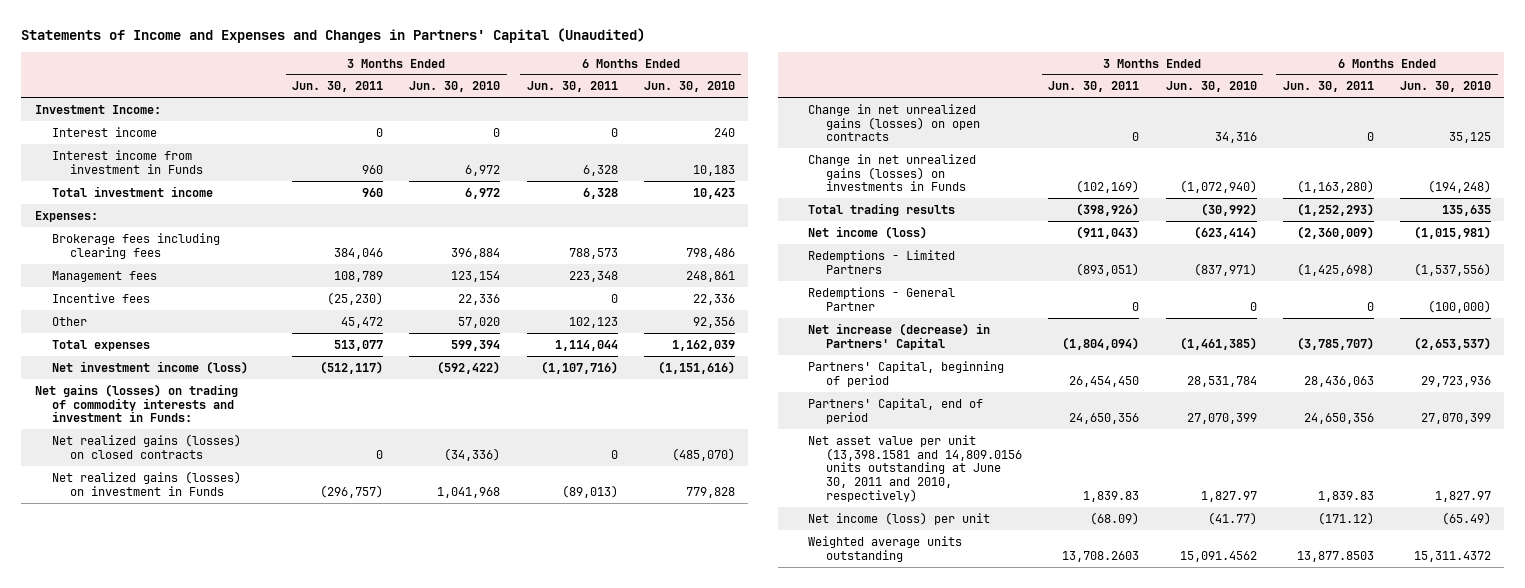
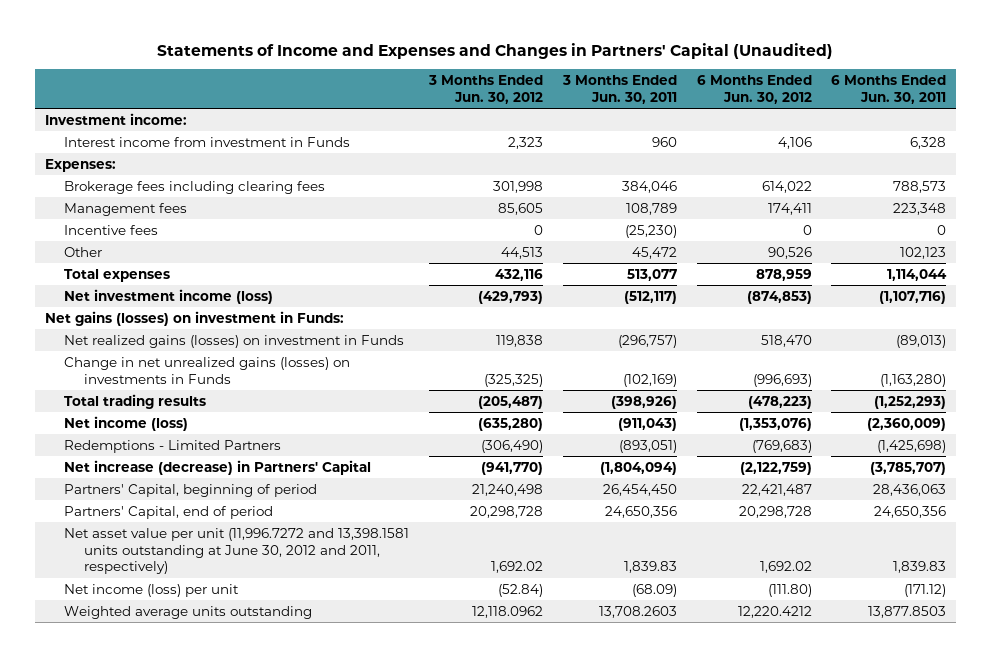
- | 3 Months Ended Jun. 30, 2011 | 3 Months Ended Jun. 30, 2010 | 6 Months Ended Jun. 30, 2011 | 6 Months Ended Jun. 30, 2010
+ | 3 Months Ended Jun. 30, 2012 | 3 Months Ended Jun. 30, 2011 | 6 Months Ended Jun. 30, 2012 | 6 Months Ended Jun. 30, 2011
- Investment Income:
- Interest income | 0 | 0 | 0 | 240
+ Investment income:
- Total investment income | 960 | 6,972 | 6,328 | 10,423
- Net gains (losses) on trading of commodity interests and investment in Funds:
- Net realized gains (losses) on closed contracts | 0 | (34,336) | 0 | (485,070)
+ Net gains (losses) on investment in Funds:
- Change in net unrealized gains (losses) on open contracts | 0 | 34,316 | 0 | 35,125
- Redemptions - General Partner | 0 | 0 | 0 | (100,000)
- Net asset value per unit (13,398.1581 and 14,809.0156 units outstanding at June 30, 2011 and 2010, respectively) | 1,839.83 | 1,827.97 | 1,839.83 | 1,827.97
+ Net asset value per unit (11,996.7272 and 13,398.1581 units outstanding at June 30, 2012 and 2011, respectively) | 1,692.02 | 1,839.83 | 1,692.02 | 1,839.83

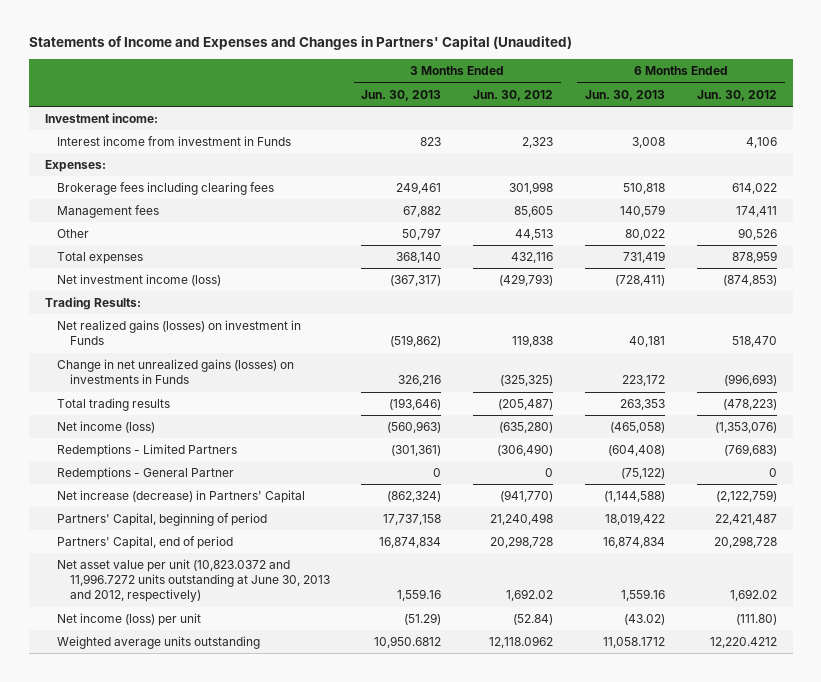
- | 3 Months Ended Jun. 30, 2012 | 3 Months Ended Jun. 30, 2011 | 6 Months Ended Jun. 30, 2012 | 6 Months Ended Jun. 30, 2011
+ | 3 Months Ended Jun. 30, 2013 | 3 Months Ended Jun. 30, 2012 | 6 Months Ended Jun. 30, 2013 | 6 Months Ended Jun. 30, 2012
- Incentive fees | 0 | (25,230) | 0 | 0
- Net gains (losses) on investment in Funds:
+ Trading Results:
+ Redemptions - General Partner | 0 | 0 | (75,122) | 0
- Net asset value per unit (11,996.7272 and 13,398.1581 units outstanding at June 30, 2012 and 2011, respectively) | 1,692.02 | 1,839.83 | 1,692.02 | 1,839.83
+ Net asset value per unit (10,823.0372 and 11,996.7272 units outstanding at June 30, 2013 and 2012, respectively) | 1,559.16 | 1,692.02 | 1,559.16 | 1,692.02

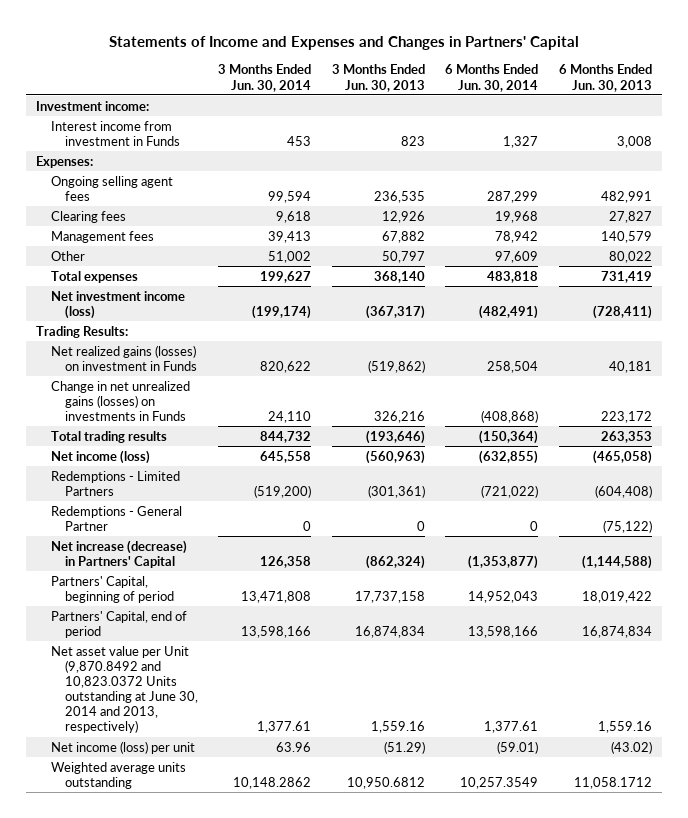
- Statements of Income and Expenses and Changes in Partners' Capital (Unaudited)
+ Statements of Income and Expenses and Changes in Partners' Capital
- | 3 Months Ended Jun. 30, 2013 | 3 Months Ended Jun. 30, 2012 | 6 Months Ended Jun. 30, 2013 | 6 Months Ended Jun. 30, 2012
+ | 3 Months Ended Jun. 30, 2014 | 3 Months Ended Jun. 30, 2013 | 6 Months Ended Jun. 30, 2014 | 6 Months Ended Jun. 30, 2013
- Brokerage fees including clearing fees | 249,461 | 301,998 | 510,818 | 614,022
+ Ongoing selling agent fees | 99,594 | 236,535 | 287,299 | 482,991
+ Clearing fees | 9,618 | 12,926 | 19,968 | 27,827
- Net asset value per unit (10,823.0372 and 11,996.7272 units outstanding at June 30, 2013 and 2012, respectively) | 1,559.16 | 1,692.02 | 1,559.16 | 1,692.02
+ Net asset value per Unit (9,870.8492 and 10,823.0372 Units outstanding at June 30, 2014 and 2013, respectively) | 1,377.61 | 1,559.16 | 1,377.61 | 1,559.16

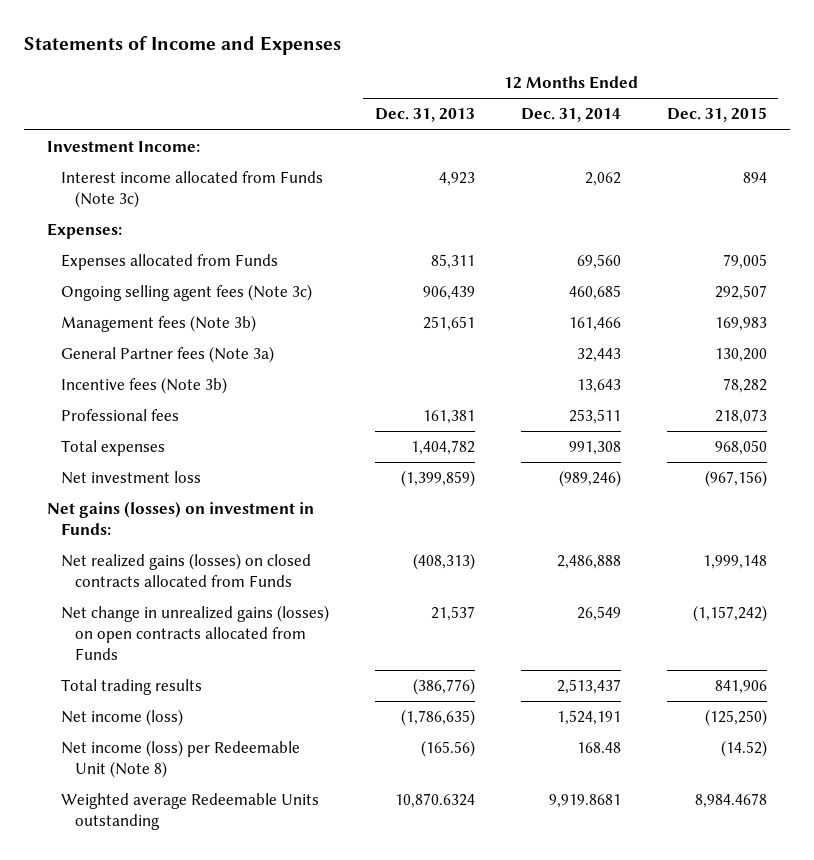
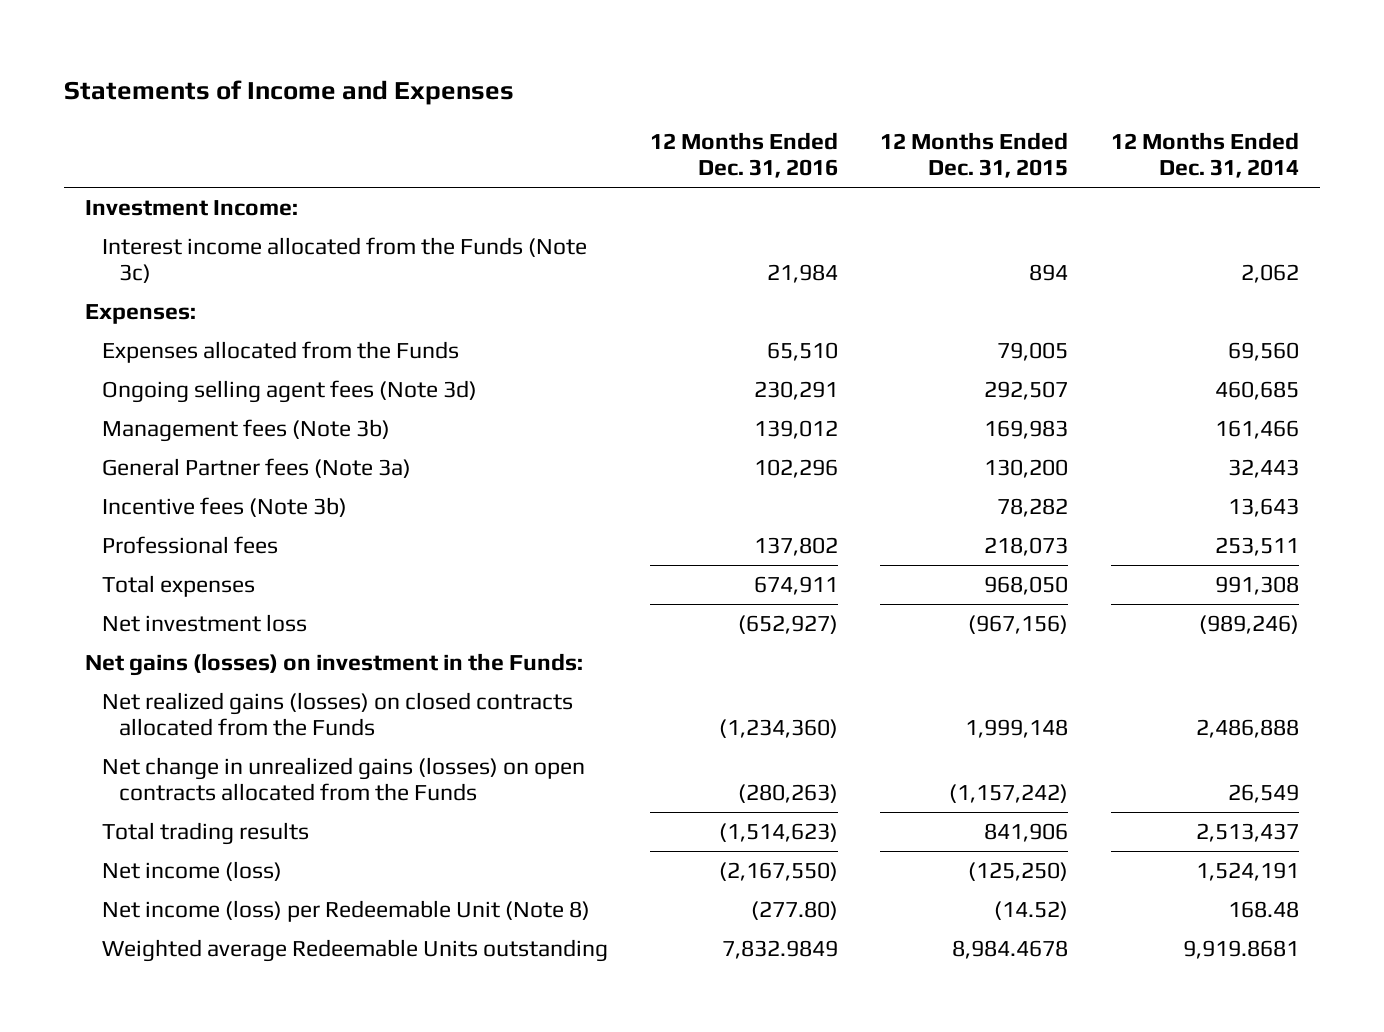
- | 12 Months Ended Dec. 31, 2013 | 12 Months Ended Dec. 31, 2014 | 12 Months Ended Dec. 31, 2015
+ | 12 Months Ended Dec. 31, 2016 | 12 Months Ended Dec. 31, 2015 | 12 Months Ended Dec. 31, 2014
- Interest income allocated from Funds (Note 3c) | 4,923 | 2,062 | 894
+ Interest income allocated from the Funds (Note 3c) | 21,984 | 894 | 2,062
- Expenses allocated from Funds | 85,311 | 69,560 | 79,005
- Ongoing selling agent fees (Note 3c) | 906,439 | 460,685 | 292,507
+ Expenses allocated from the Funds | 65,510 | 79,005 | 69,560
+ Ongoing selling agent fees (Note 3d) | 230,291 | 292,507 | 460,685
- Net gains (losses) on investment in Funds:
- Net realized gains (losses) on closed contracts allocated from Funds | (408,313) | 2,486,888 | 1,999,148
- Net change in unrealized gains (losses) on open contracts allocated from Funds | 21,537 | 26,549 | (1,157,242)
+ Net gains (losses) on investment in the Funds:
+ Net realized gains (losses) on closed contracts allocated from the Funds | (1,234,360) | 1,999,148 | 2,486,888
+ Net change in unrealized gains (losses) on open contracts allocated from the Funds | (280,263) | (1,157,242) | 26,549

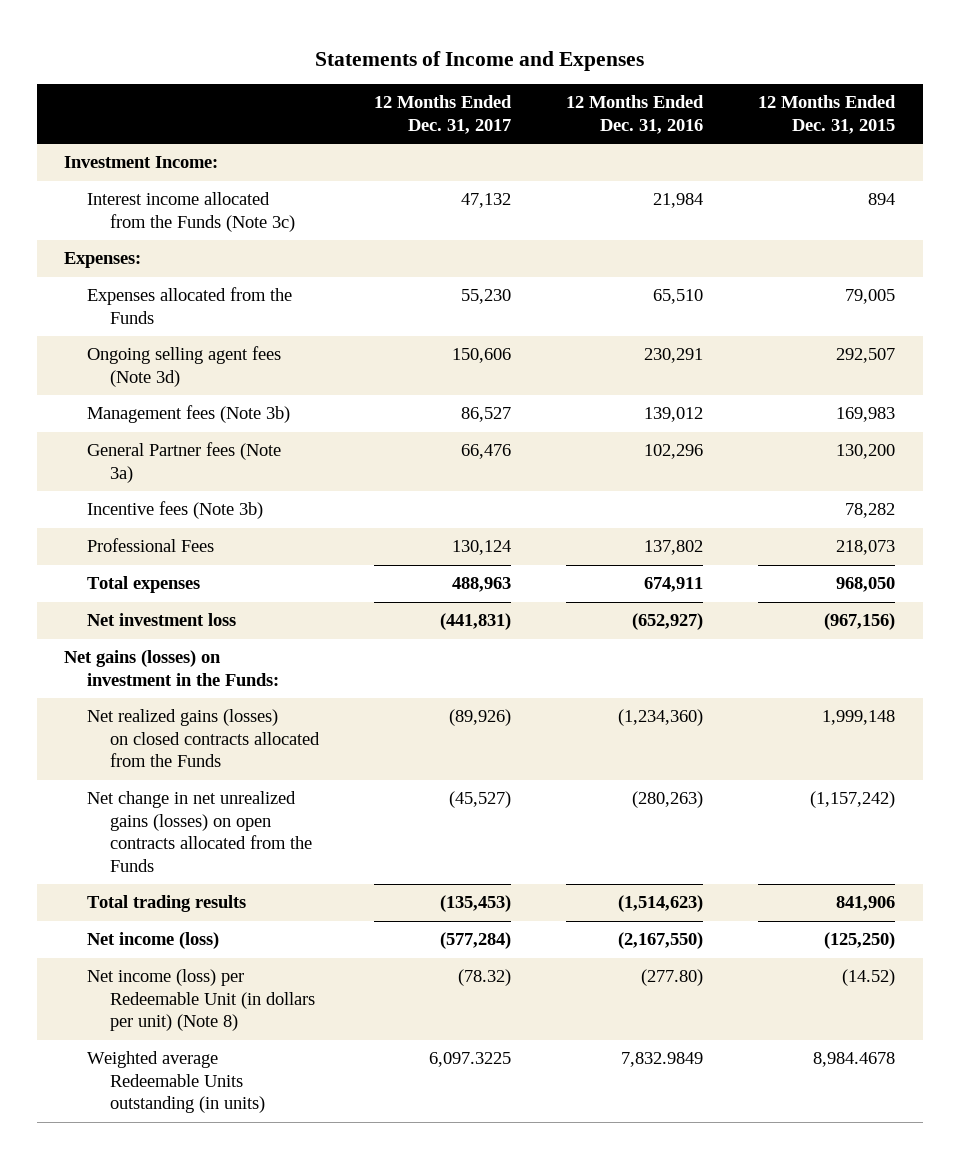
- | 12 Months Ended Dec. 31, 2016 | 12 Months Ended Dec. 31, 2015 | 12 Months Ended Dec. 31, 2014
+ | 12 Months Ended Dec. 31, 2017 | 12 Months Ended Dec. 31, 2016 | 12 Months Ended Dec. 31, 2015
- Professional fees | 137,802 | 218,073 | 253,511
+ Professional Fees | 130,124 | 137,802 | 218,073
- Net change in unrealized gains (losses) on open contracts allocated from the Funds | (280,263) | (1,157,242) | 26,549
+ Net change in net unrealized gains (losses) on open contracts allocated from the Funds | (45,527) | (280,263) | (1,157,242)
- Net income (loss) per Redeemable Unit (Note 8) | (277.80) | (14.52) | 168.48
- Weighted average Redeemable Units outstanding | 7,832.9849 | 8,984.4678 | 9,919.8681
+ Net income (loss) per Redeemable Unit (in dollars per unit) (Note 8) | (78.32) | (277.80) | (14.52)
+ Weighted average Redeemable Units outstanding (in units) | 6,097.3225 | 7,832.9849 | 8,984.4678

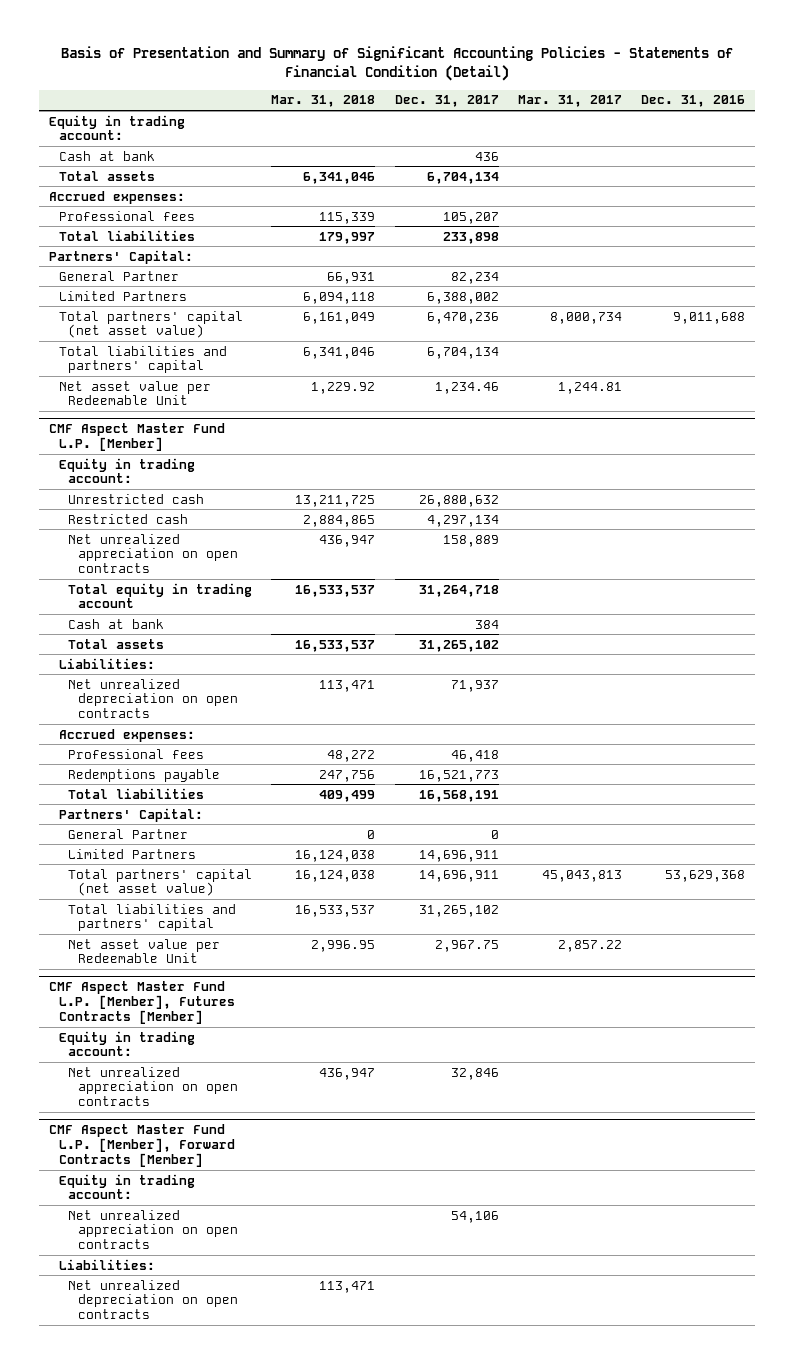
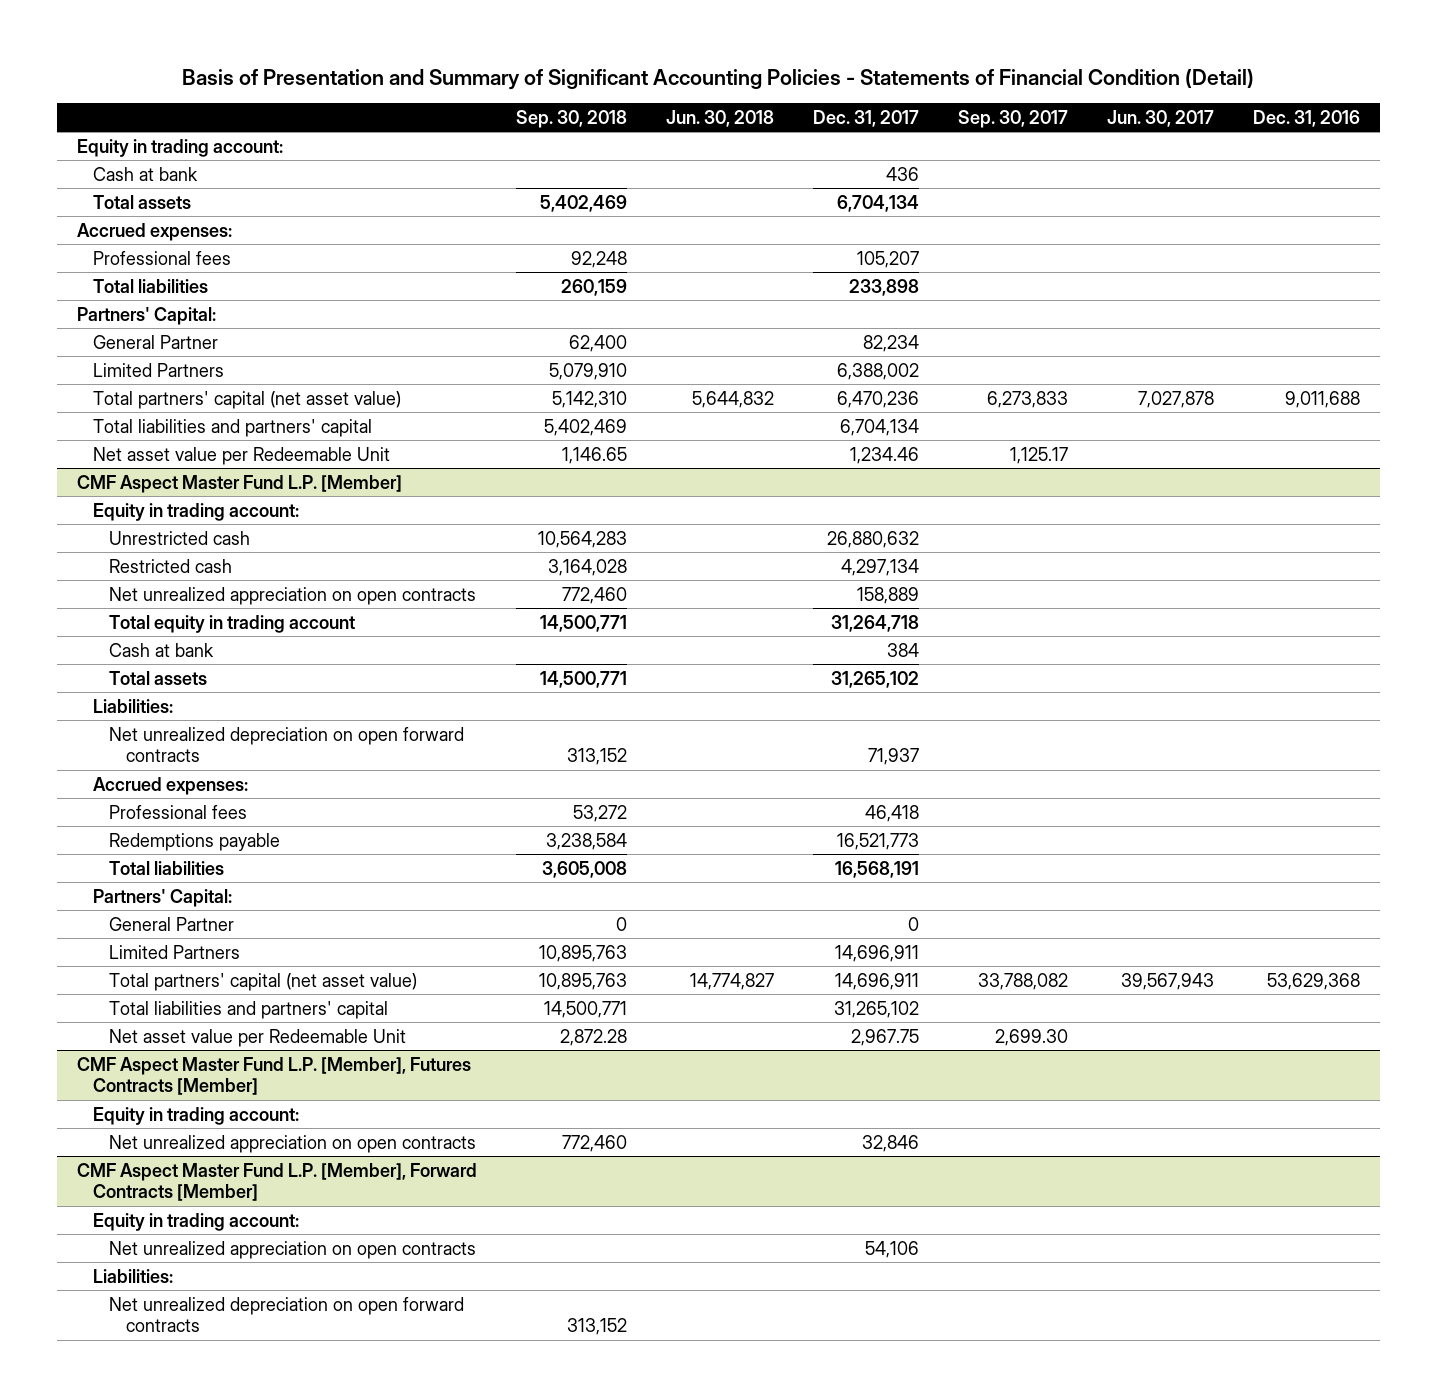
- | Mar. 31, 2018 | Dec. 31, 2017 | Mar. 31, 2017 | Dec. 31, 2016
+ | Sep. 30, 2018 | Jun. 30, 2018 | Dec. 31, 2017 | Sep. 30, 2017 | Jun. 30, 2017 | Dec. 31, 2016
@ CMF Aspect Master Fund L.P. [Member]
- Net unrealized depreciation on open contracts | 113,471 | 71,937 | |
+ Net unrealized depreciation on open forward contracts | 313,152 | | 71,937 | | |
@ CMF Aspect Master Fund L.P. [Member], Forward Contracts [Member]
- Net unrealized depreciation on open contracts | 113,471 | | |
+ Net unrealized depreciation on open forward contracts | 313,152 | | | | |

